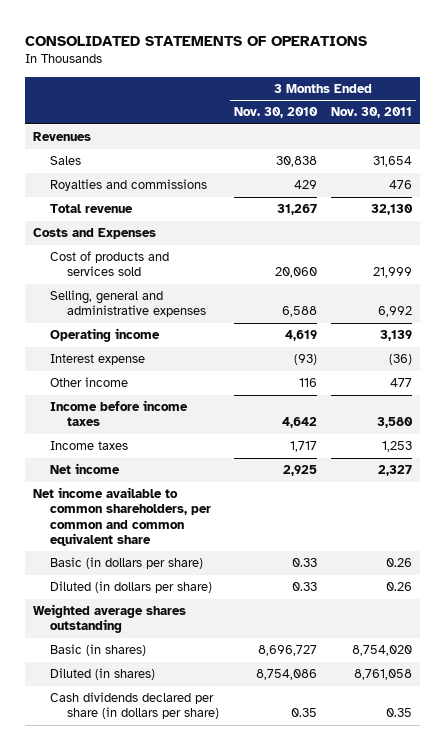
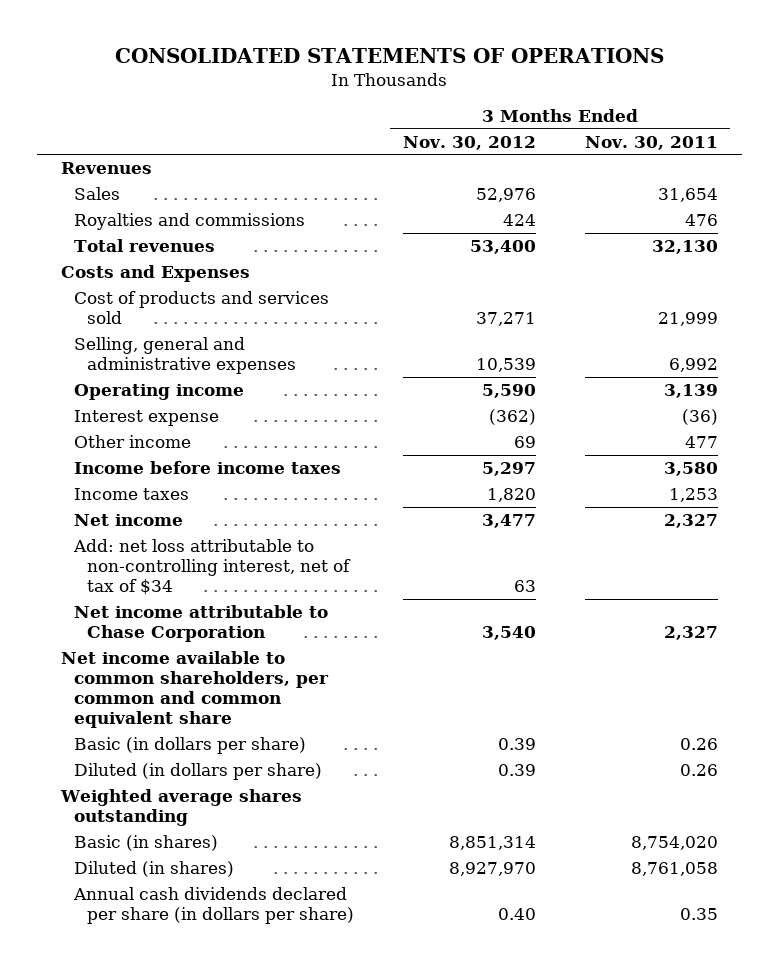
- | 3 Months Ended Nov. 30, 2010 | 3 Months Ended Nov. 30, 2011
+ | 3 Months Ended Nov. 30, 2012 | 3 Months Ended Nov. 30, 2011
- Total revenue | 31,267 | 32,130
+ Total revenues | 53,400 | 32,130
+ Add: net loss attributable to non-controlling interest, net of tax of $34 | 63 |
+ Net income attributable to Chase Corporation | 3,540 | 2,327
- Cash dividends declared per share (in dollars per share) | 0.35 | 0.35
+ Annual cash dividends declared per share (in dollars per share) | 0.40 | 0.35

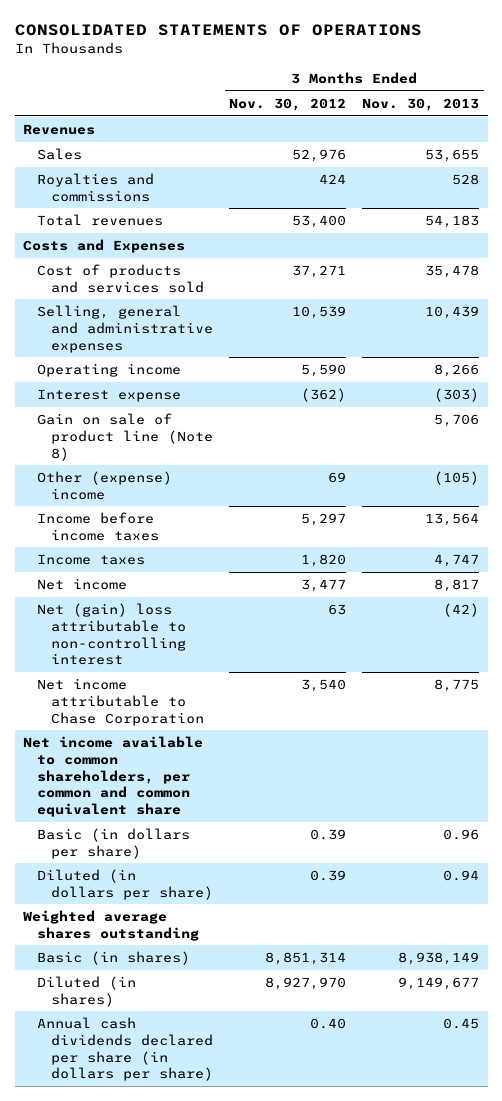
- | 3 Months Ended Nov. 30, 2012 | 3 Months Ended Nov. 30, 2011
+ | 3 Months Ended Nov. 30, 2012 | 3 Months Ended Nov. 30, 2013
- Other income | 69 | 477
+ Gain on sale of product line (Note 8) | | 5,706
+ Other (expense) income | 69 | (105)
- Add: net loss attributable to non-controlling interest, net of tax of $34 | 63 |
+ Net (gain) loss attributable to non-controlling interest | 63 | (42)

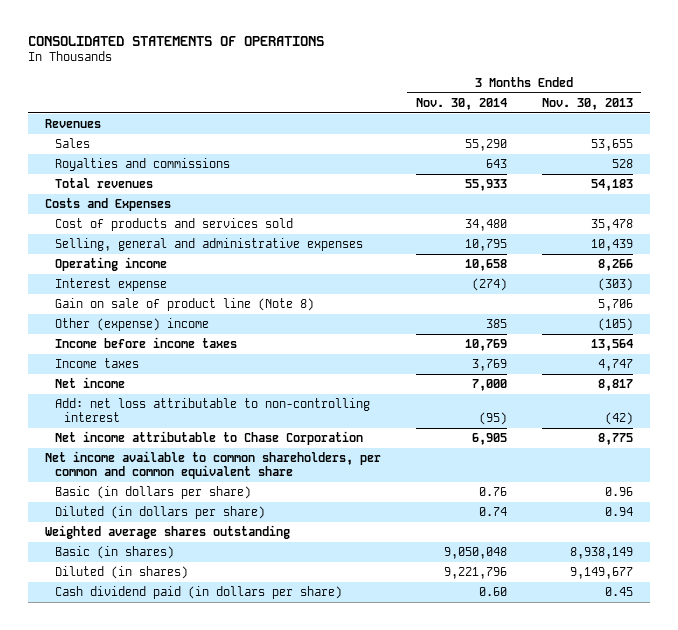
- | 3 Months Ended Nov. 30, 2012 | 3 Months Ended Nov. 30, 2013
+ | 3 Months Ended Nov. 30, 2014 | 3 Months Ended Nov. 30, 2013
- Net (gain) loss attributable to non-controlling interest | 63 | (42)
+ Add: net loss attributable to non-controlling interest | (95) | (42)
- Annual cash dividends declared per share (in dollars per share) | 0.40 | 0.45
+ Cash dividend paid (in dollars per share) | 0.60 | 0.45

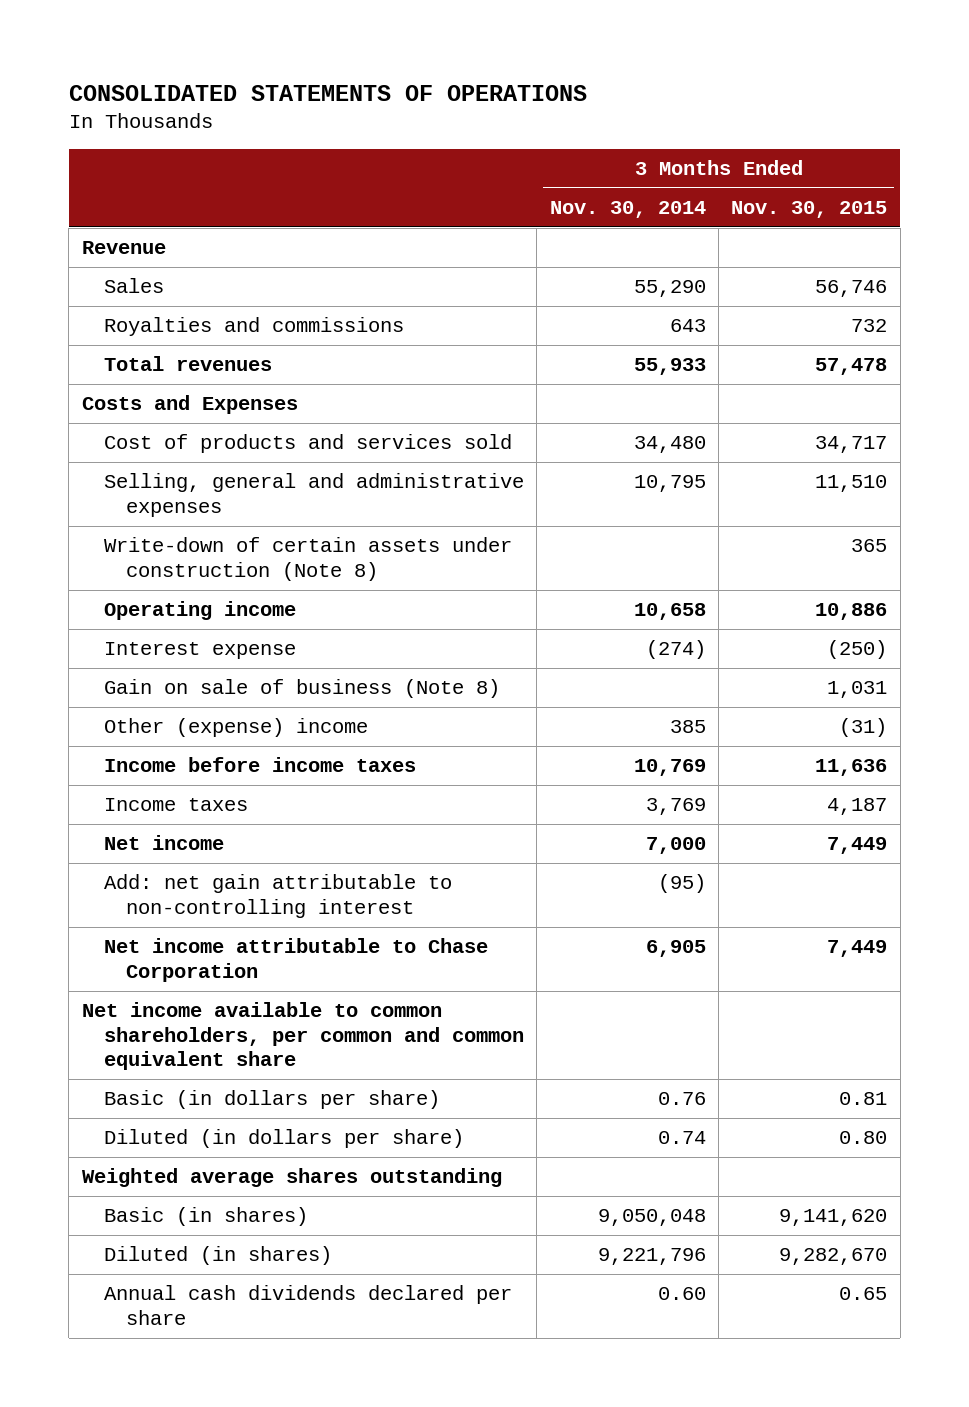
- | 3 Months Ended Nov. 30, 2014 | 3 Months Ended Nov. 30, 2013
+ | 3 Months Ended Nov. 30, 2014 | 3 Months Ended Nov. 30, 2015
- Revenues
+ Revenue
+ Write-down of certain assets under construction (Note 8) | | 365
- Gain on sale of product line (Note 8) | | 5,706
+ Gain on sale of business (Note 8) | | 1,031
- Add: net loss attributable to non-controlling interest | (95) | (42)
+ Add: net gain attributable to non-controlling interest | (95) |
- Cash dividend paid (in dollars per share) | 0.60 | 0.45
+ Annual cash dividends declared per share | 0.60 | 0.65

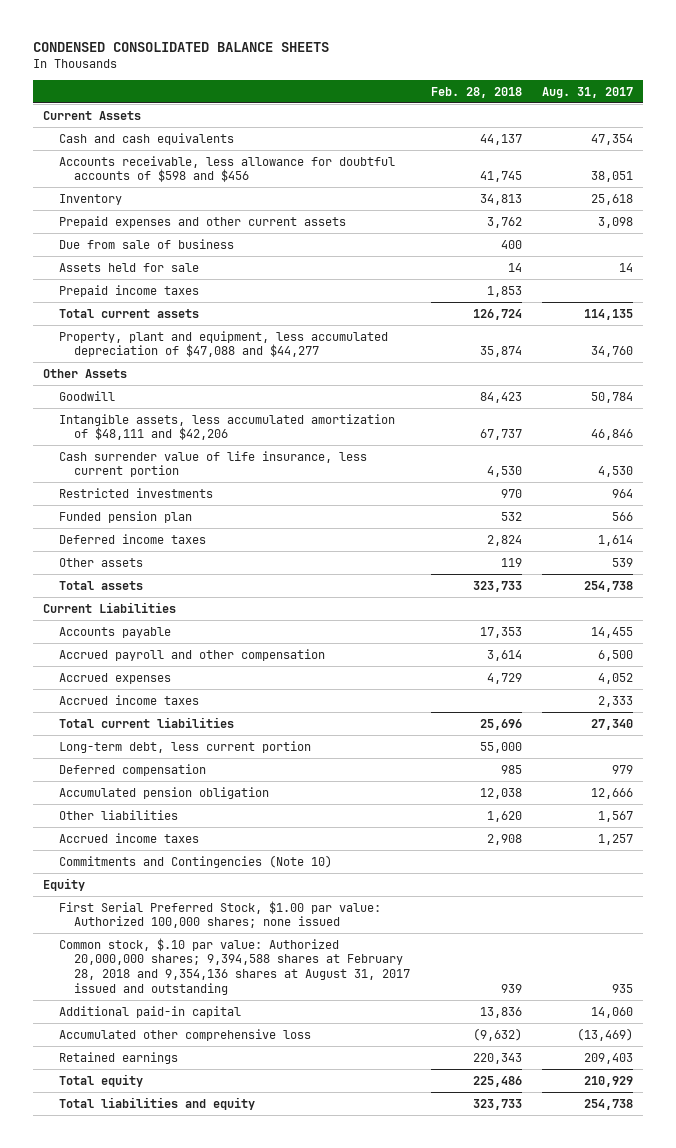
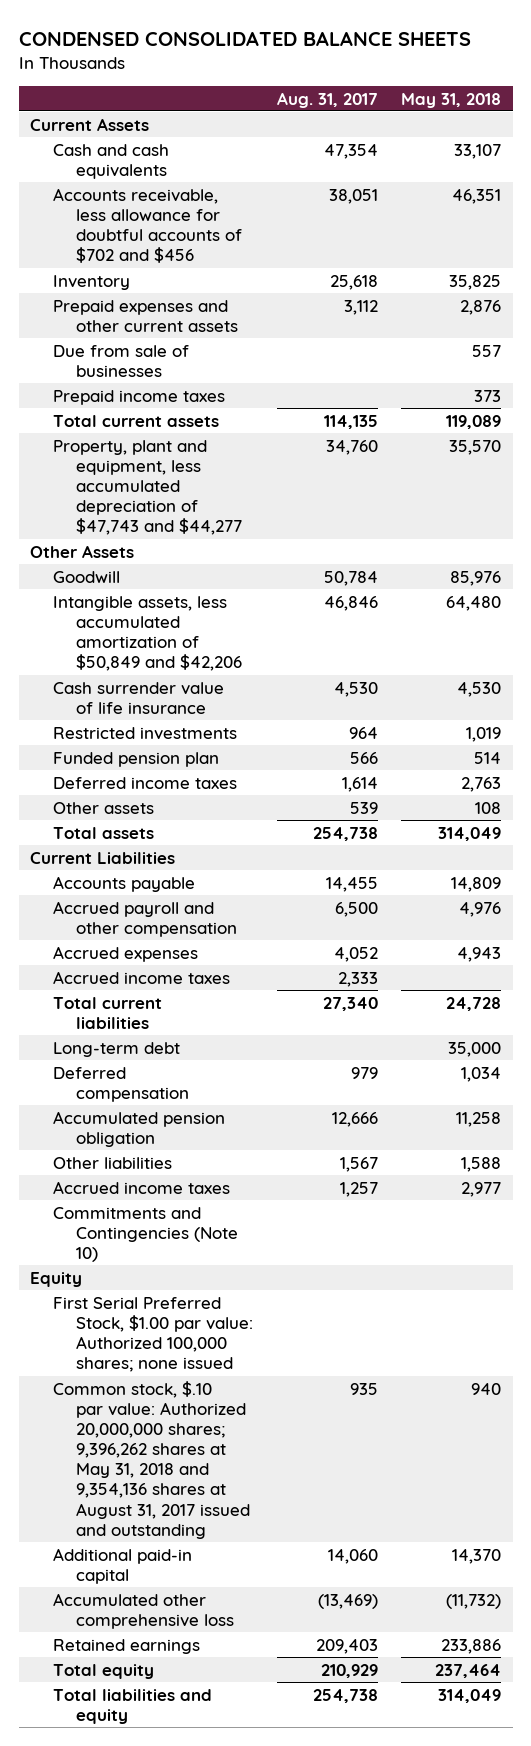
- | Feb. 28, 2018 | Aug. 31, 2017
+ | Aug. 31, 2017 | May 31, 2018
- Accounts receivable, less allowance for doubtful accounts of $598 and $456 | 41,745 | 38,051
+ Accounts receivable, less allowance for doubtful accounts of $702 and $456 | 38,051 | 46,351
- Prepaid expenses and other current assets | 3,762 | 3,098
- Due from sale of business | 400 |
- Assets held for sale | 14 | 14
+ Prepaid expenses and other current assets | 3,112 | 2,876
+ Due from sale of businesses | | 557
- Property, plant and equipment, less accumulated depreciation of $47,088 and $44,277 | 35,874 | 34,760
+ Property, plant and equipment, less accumulated depreciation of $47,743 and $44,277 | 34,760 | 35,570
- Intangible assets, less accumulated amortization of $48,111 and $42,206 | 67,737 | 46,846
- Cash surrender value of life insurance, less current portion | 4,530 | 4,530
+ Intangible assets, less accumulated amortization of $50,849 and $42,206 | 46,846 | 64,480
+ Cash surrender value of life insurance | 4,530 | 4,530
- Long-term debt, less current portion | 55,000 |
+ Long-term debt | | 35,000
- Common stock, $.10 par value: Authorized 20,000,000 shares; 9,394,588 shares at February 28, 2018 and 9,354,136 shares at August 31, 2017 issued and outstanding | 939 | 935
+ Common stock, $.10 par value: Authorized 20,000,000 shares; 9,396,262 shares at May 31, 2018 and 9,354,136 shares at August 31, 2017 issued and outstanding | 935 | 940

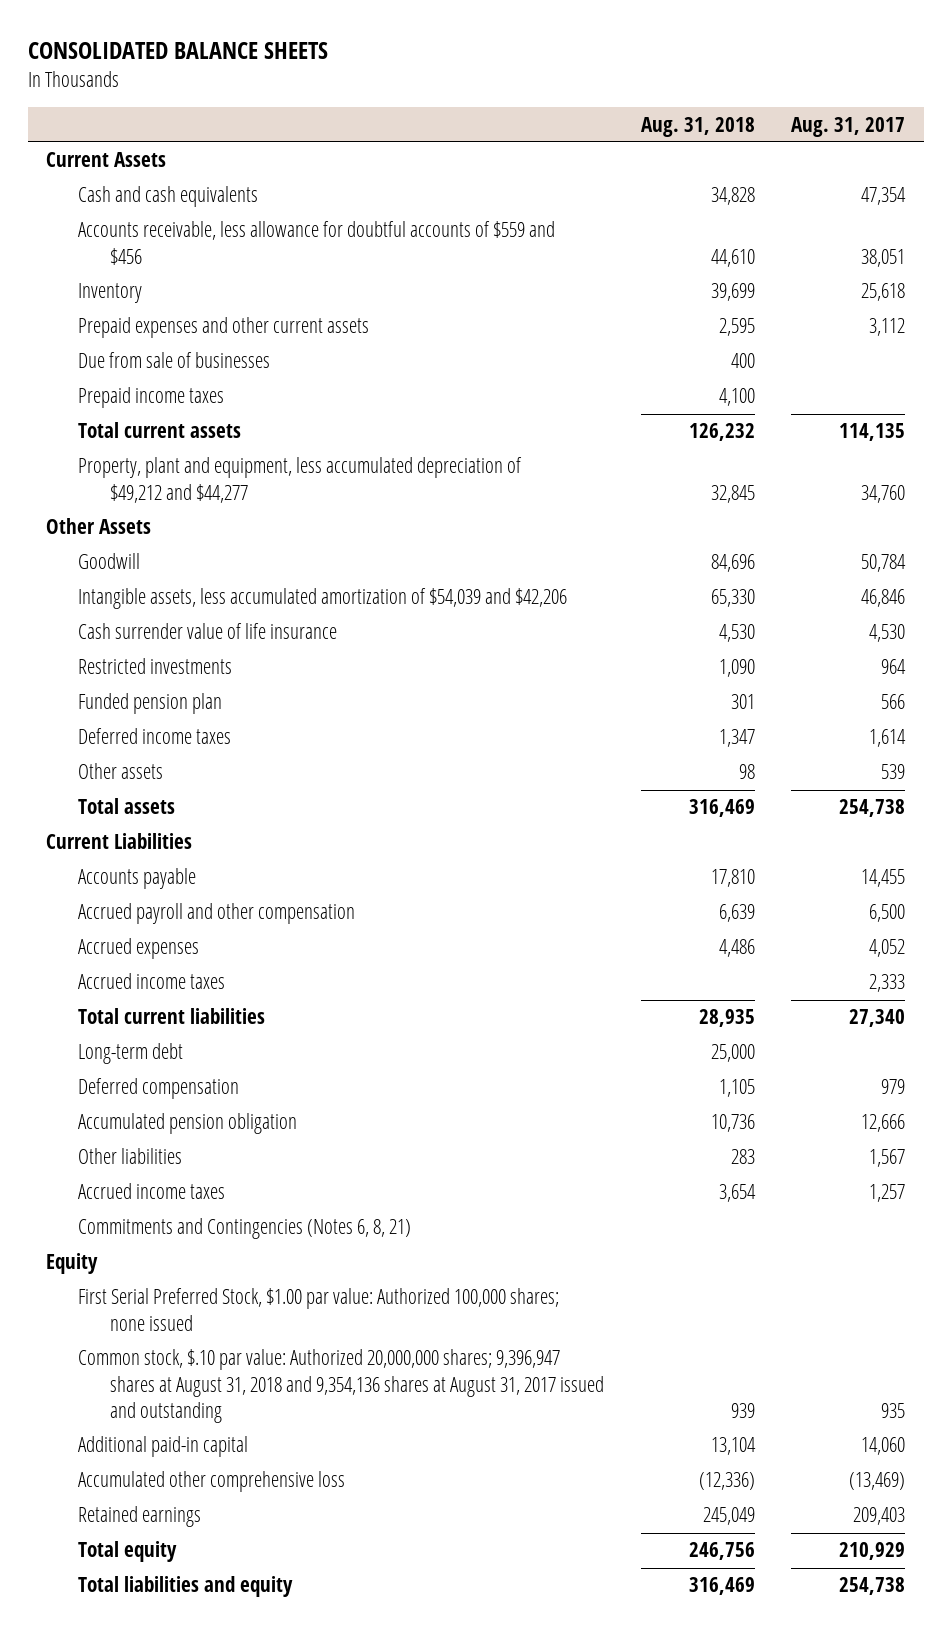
- CONDENSED CONSOLIDATED BALANCE SHEETS
+ CONSOLIDATED BALANCE SHEETS
- | Aug. 31, 2017 | May 31, 2018
+ | Aug. 31, 2018 | Aug. 31, 2017
- Accounts receivable, less allowance for doubtful accounts of $702 and $456 | 38,051 | 46,351
+ Accounts receivable, less allowance for doubtful accounts of $559 and $456 | 44,610 | 38,051
- Property, plant and equipment, less accumulated depreciation of $47,743 and $44,277 | 34,760 | 35,570
+ Property, plant and equipment, less accumulated depreciation of $49,212 and $44,277 | 32,845 | 34,760
- Intangible assets, less accumulated amortization of $50,849 and $42,206 | 46,846 | 64,480
+ Intangible assets, less accumulated amortization of $54,039 and $42,206 | 65,330 | 46,846
- Commitments and Contingencies (Note 10)
+ Commitments and Contingencies (Notes 6, 8, 21)
- Common stock, $.10 par value: Authorized 20,000,000 shares; 9,396,262 shares at May 31, 2018 and 9,354,136 shares at August 31, 2017 issued and outstanding | 935 | 940
+ Common stock, $.10 par value: Authorized 20,000,000 shares; 9,396,947 shares at August 31, 2018 and 9,354,136 shares at August 31, 2017 issued and outstanding | 939 | 935

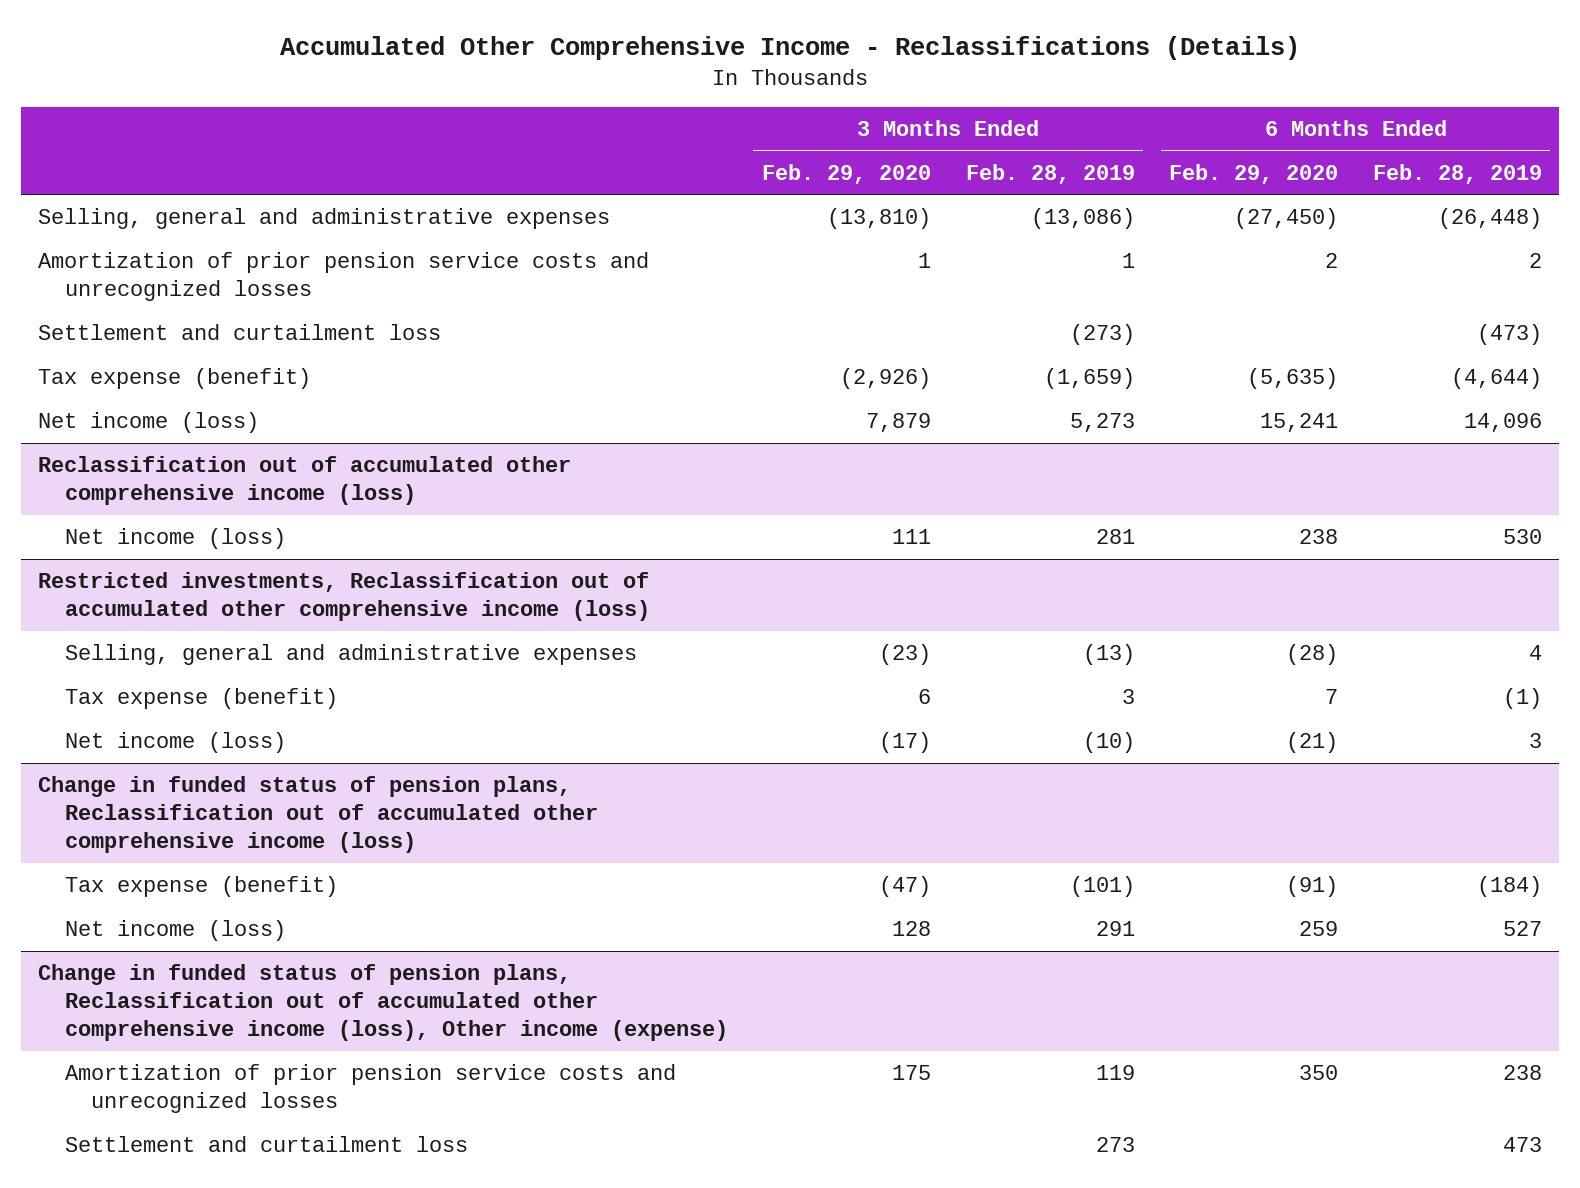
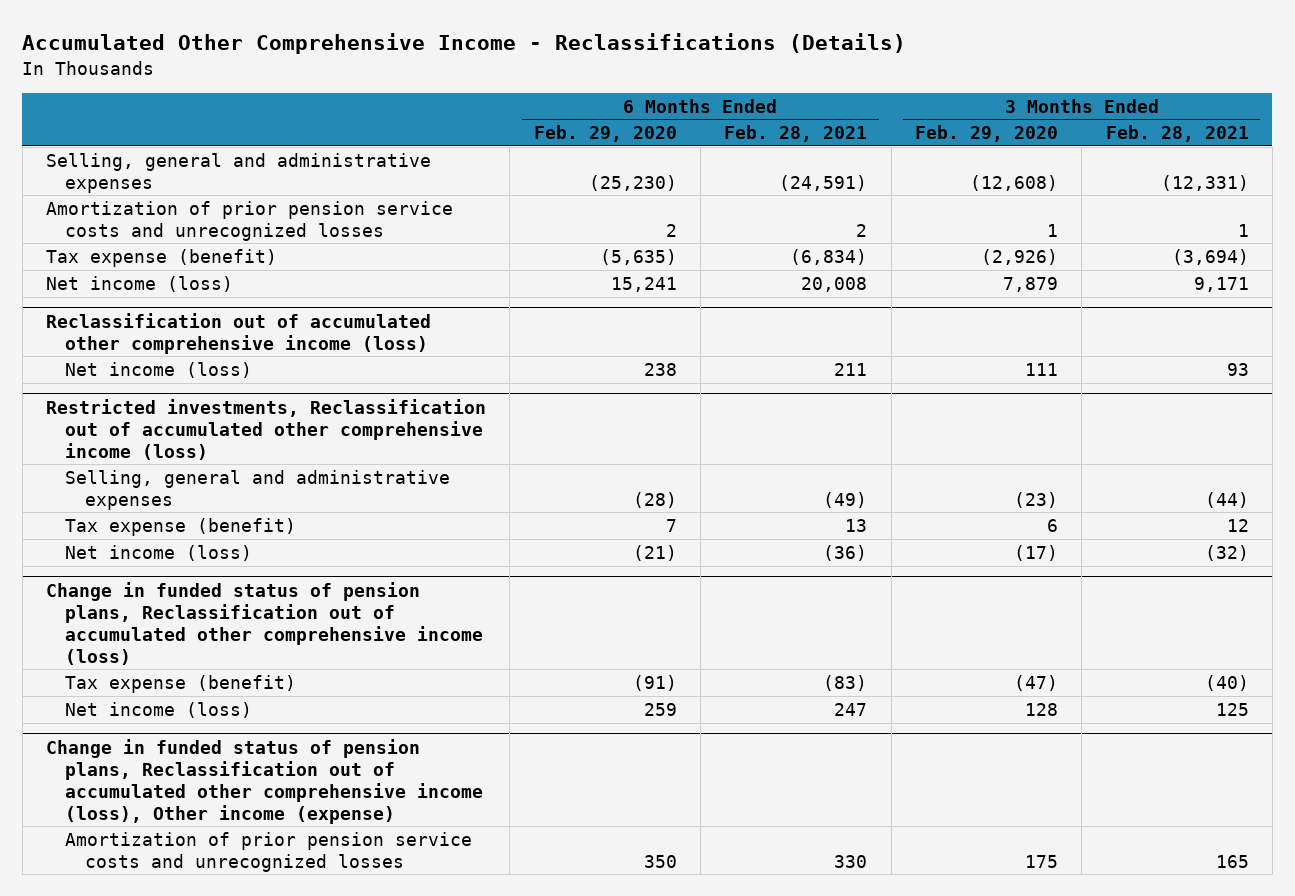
- | 3 Months Ended Feb. 29, 2020 | 3 Months Ended Feb. 28, 2019 | 6 Months Ended Feb. 29, 2020 | 6 Months Ended Feb. 28, 2019
+ | 6 Months Ended Feb. 29, 2020 | 6 Months Ended Feb. 28, 2021 | 3 Months Ended Feb. 29, 2020 | 3 Months Ended Feb. 28, 2021
- Selling, general and administrative expenses | (13,810) | (13,086) | (27,450) | (26,448)
+ Selling, general and administrative expenses | (25,230) | (24,591) | (12,608) | (12,331)
- Settlement and curtailment loss | | (273) | | (473)
@ Change in funded status of pension plans, Reclassification out of accumulated other comprehensive income (loss), Other income (expense)
- Settlement and curtailment loss | | 273 | | 473

